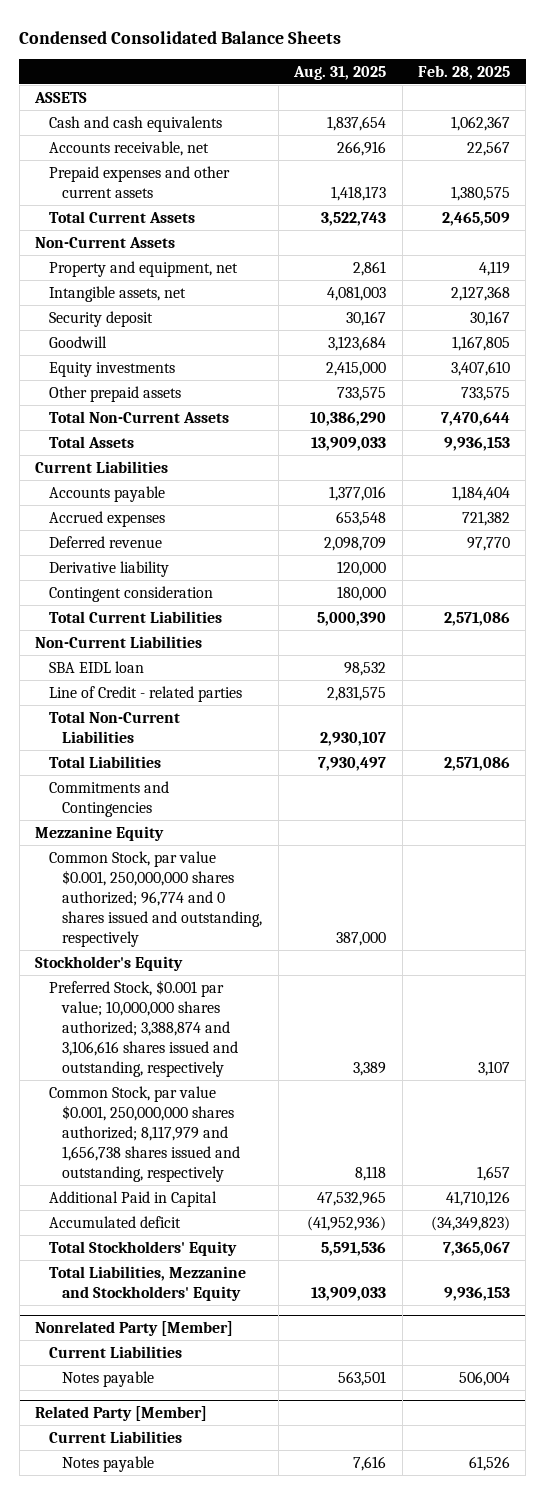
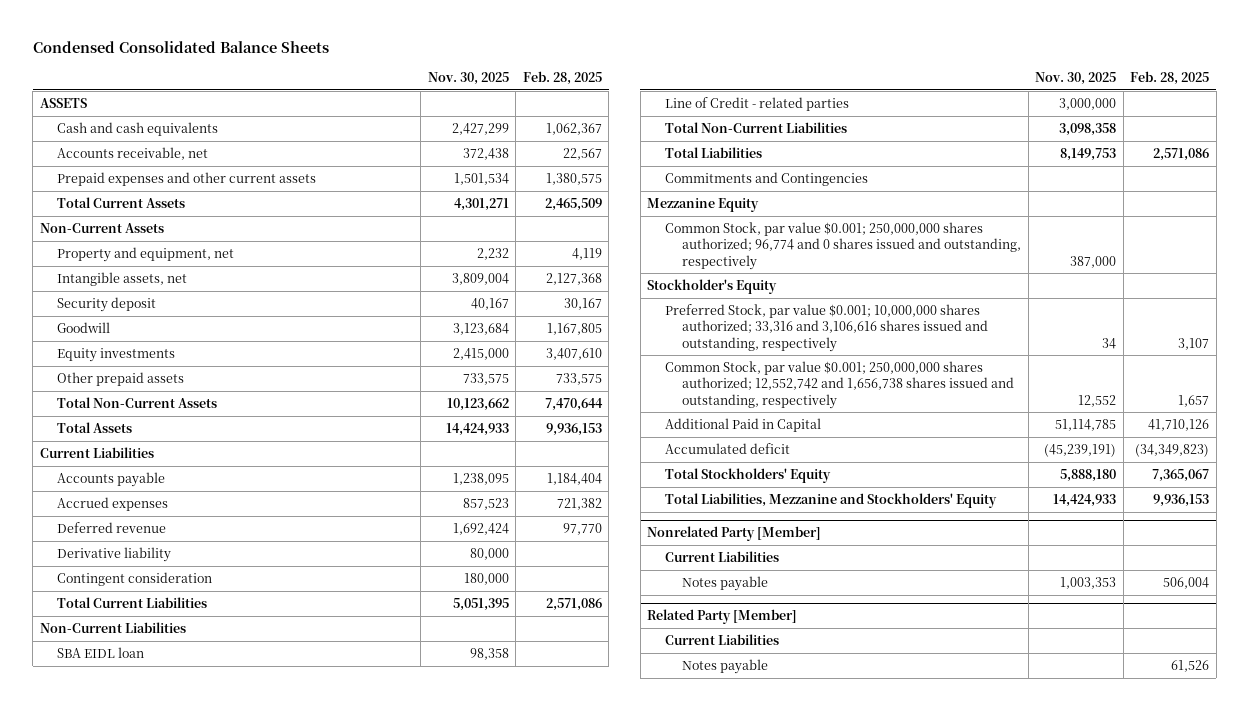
- | Aug. 31, 2025 | Feb. 28, 2025
+ | Nov. 30, 2025 | Feb. 28, 2025
- Common Stock, par value $0.001, 250,000,000 shares authorized; 96,774 and 0 shares issued and outstanding, respectively | 387,000 |
+ Common Stock, par value $0.001; 250,000,000 shares authorized; 96,774 and 0 shares issued and outstanding, respectively | 387,000 |
- Preferred Stock, $0.001 par value; 10,000,000 shares authorized; 3,388,874 and 3,106,616 shares issued and outstanding, respectively | 3,389 | 3,107
- Common Stock, par value $0.001, 250,000,000 shares authorized; 8,117,979 and 1,656,738 shares issued and outstanding, respectively | 8,118 | 1,657
+ Preferred Stock, par value $0.001; 10,000,000 shares authorized; 33,316 and 3,106,616 shares issued and outstanding, respectively | 34 | 3,107
+ Common Stock, par value $0.001; 250,000,000 shares authorized; 12,552,742 and 1,656,738 shares issued and outstanding, respectively | 12,552 | 1,657

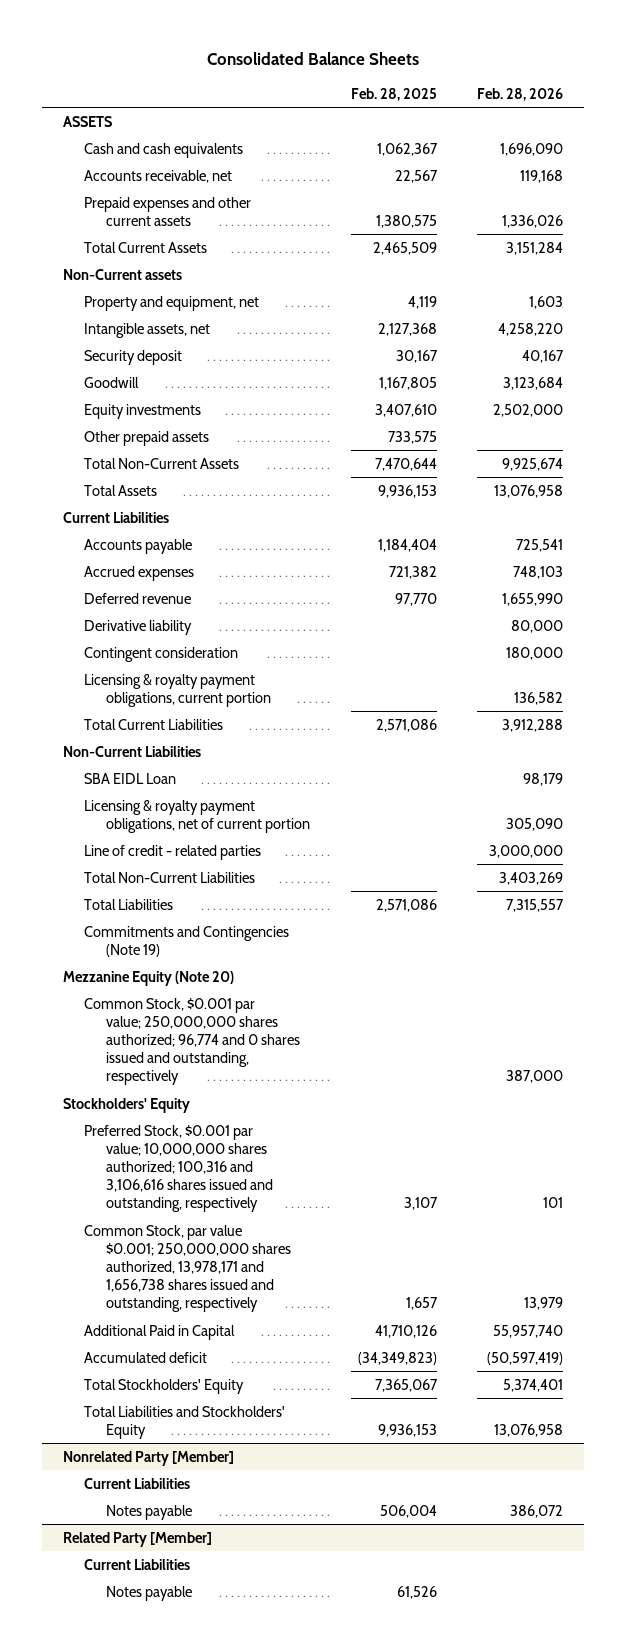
- Condensed Consolidated Balance Sheets
+ Consolidated Balance Sheets
- | Nov. 30, 2025 | Feb. 28, 2025
+ | Feb. 28, 2025 | Feb. 28, 2026
- Non-Current Assets
+ Non-Current assets
+ Licensing & royalty payment obligations, current portion | | 136,582
- SBA EIDL loan | 98,358 |
- Line of Credit - related parties | 3,000,000 |
+ SBA EIDL Loan | | 98,179
+ Licensing & royalty payment obligations, net of current portion | | 305,090
+ Line of credit - related parties | | 3,000,000
- Commitments and Contingencies
- Mezzanine Equity
- Common Stock, par value $0.001; 250,000,000 shares authorized; 96,774 and 0 shares issued and outstanding, respectively | 387,000 |
- Stockholder's Equity
- Preferred Stock, par value $0.001; 10,000,000 shares authorized; 33,316 and 3,106,616 shares issued and outstanding, respectively | 34 | 3,107
- Common Stock, par value $0.001; 250,000,000 shares authorized; 12,552,742 and 1,656,738 shares issued and outstanding, respectively | 12,552 | 1,657
+ Commitments and Contingencies (Note 19)
+ Mezzanine Equity (Note 20)
+ Common Stock, $0.001 par value; 250,000,000 shares authorized; 96,774 and 0 shares issued and outstanding, respectively | | 387,000
+ Stockholders' Equity
+ Preferred Stock, $0.001 par value; 10,000,000 shares authorized; 100,316 and 3,106,616 shares issued and outstanding, respectively | 3,107 | 101
+ Common Stock, par value $0.001; 250,000,000 shares authorized, 13,978,171 and 1,656,738 shares issued and outstanding, respectively | 1,657 | 13,979
- Total Liabilities, Mezzanine and Stockholders' Equity | 14,424,933 | 9,936,153
+ Total Liabilities and Stockholders' Equity | 9,936,153 | 13,076,958

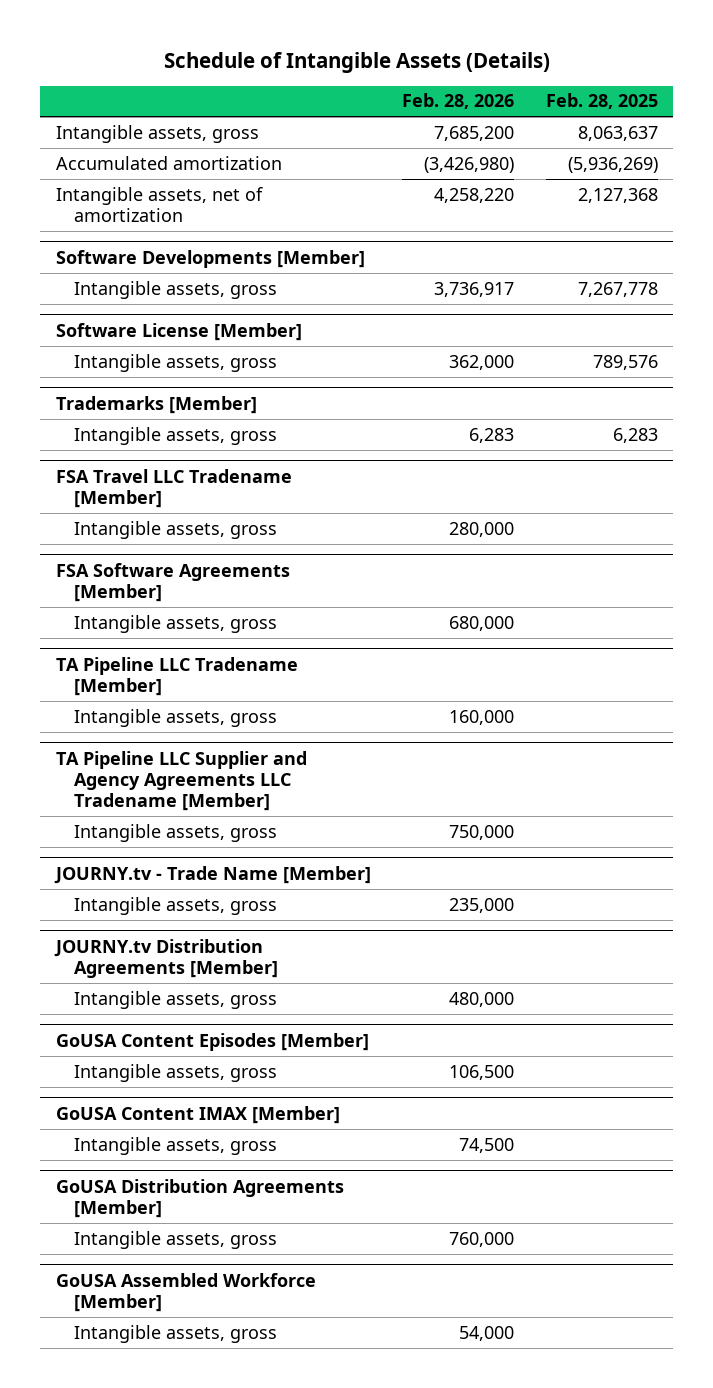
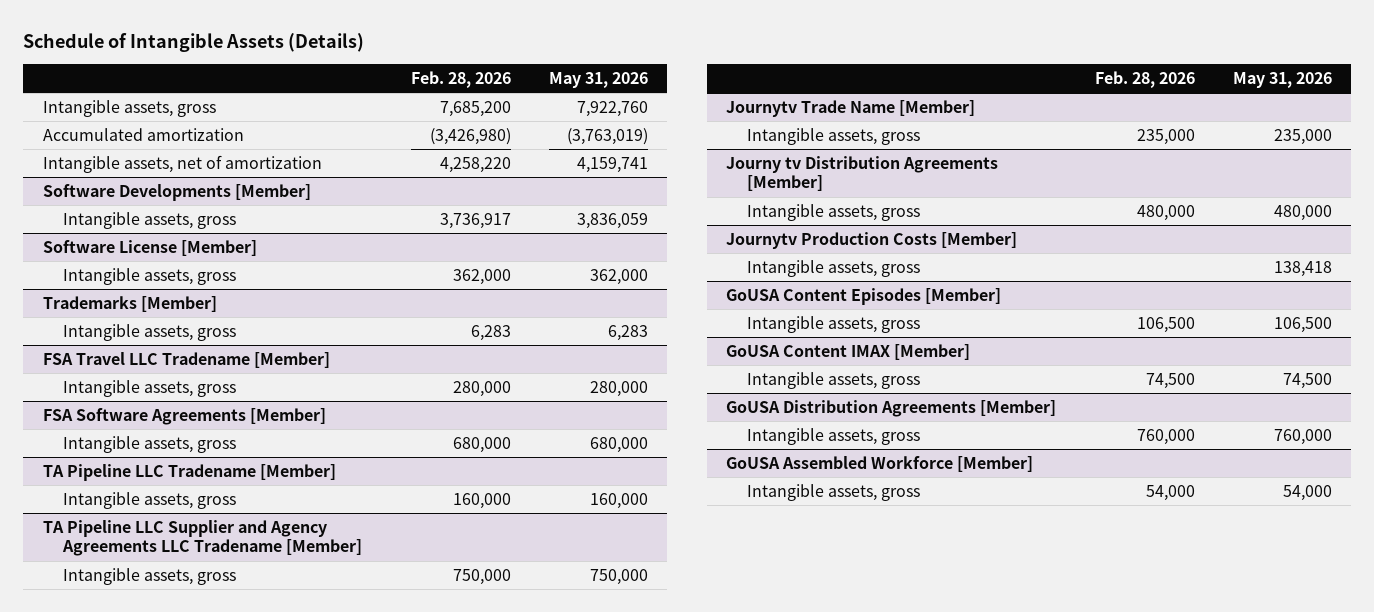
- | Feb. 28, 2026 | Feb. 28, 2025
+ | Feb. 28, 2026 | May 31, 2026
- JOURNY.tv - Trade Name [Member]
+ Journytv Trade Name [Member]
- JOURNY.tv Distribution Agreements [Member]
+ Journy tv Distribution Agreements [Member]
+ Journytv Production Costs [Member]
+ Intangible assets, gross | | 138,418

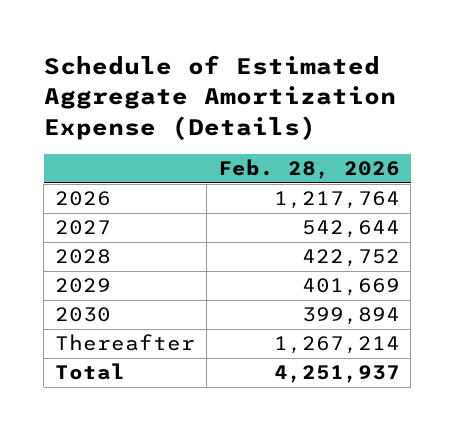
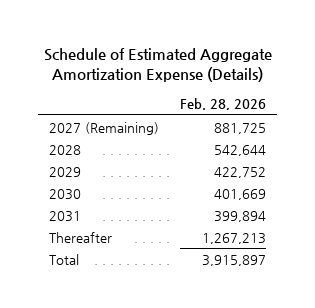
- 2026 | 1,217,764
- 2027 | 542,644
- 2028 | 422,752
- 2029 | 401,669
- 2030 | 399,894
- Thereafter | 1,267,214
- Total | 4,251,937
+ 2027 (Remaining) | 881,725
+ 2028 | 542,644
+ 2029 | 422,752
+ 2030 | 401,669
+ 2031 | 399,894
+ Thereafter | 1,267,213
+ Total | 3,915,897

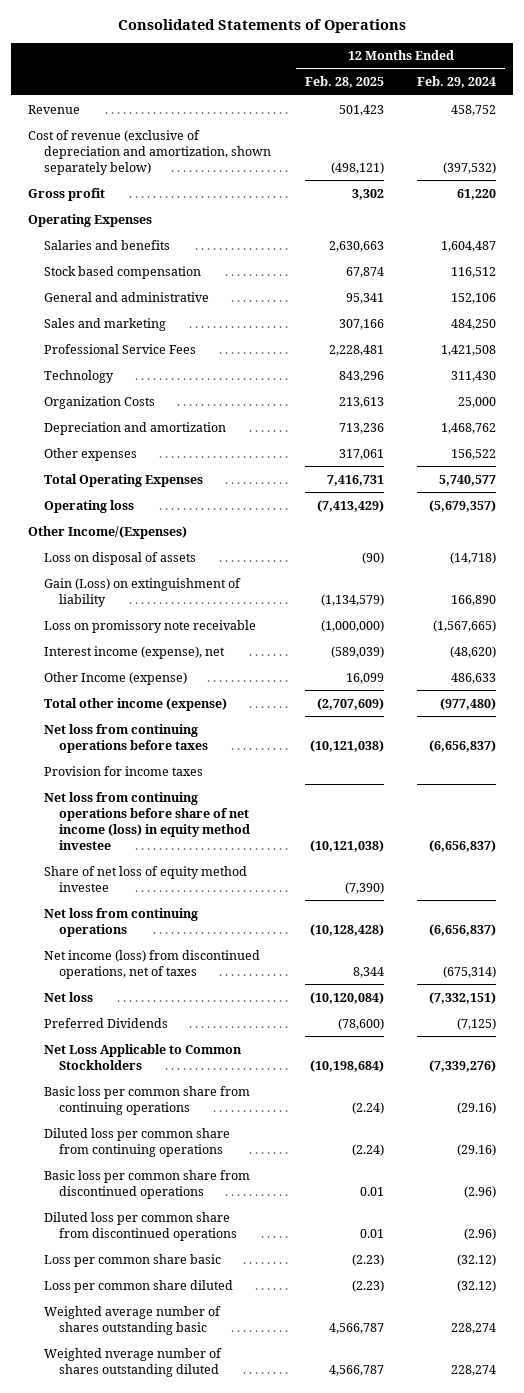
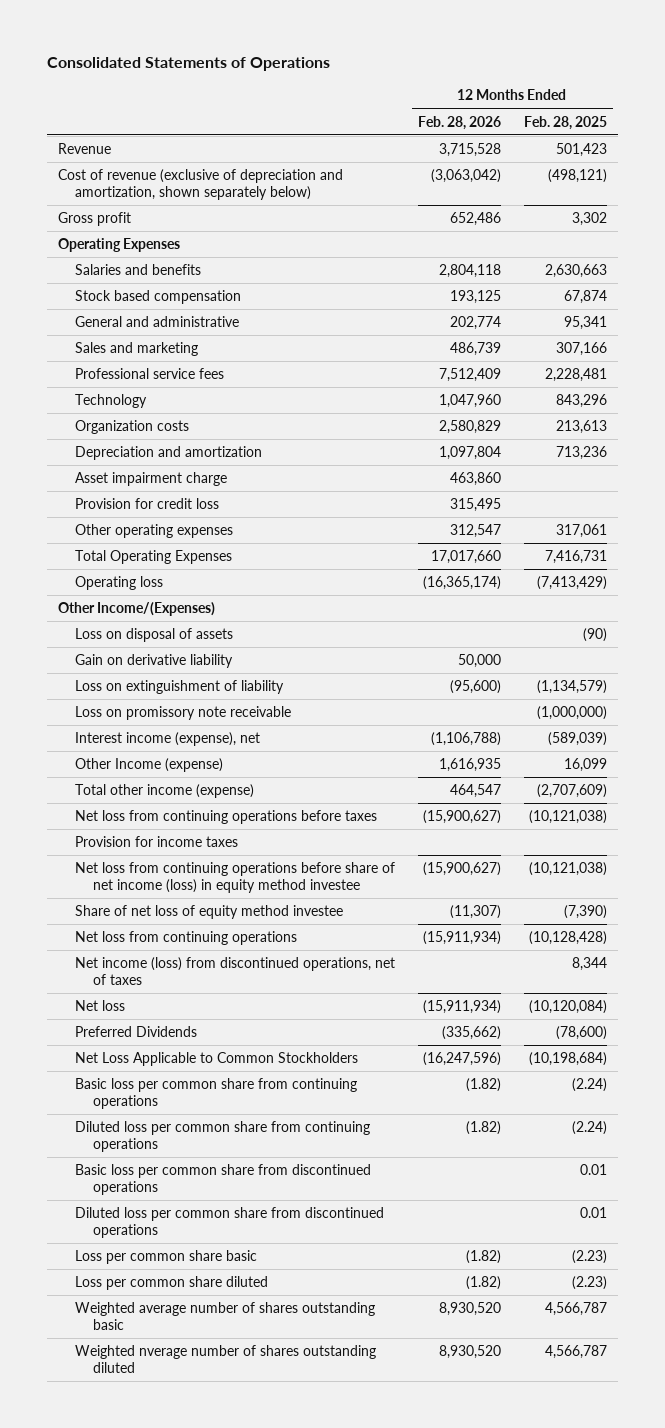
- | 12 Months Ended Feb. 28, 2025 | 12 Months Ended Feb. 29, 2024
+ | 12 Months Ended Feb. 28, 2026 | 12 Months Ended Feb. 28, 2025
- Professional Service Fees | 2,228,481 | 1,421,508
+ Professional service fees | 7,512,409 | 2,228,481
- Organization Costs | 213,613 | 25,000
+ Organization costs | 2,580,829 | 213,613
- Other expenses | 317,061 | 156,522
+ Asset impairment charge | 463,860 |
+ Provision for credit loss | 315,495 |
+ Other operating expenses | 312,547 | 317,061
- Gain (Loss) on extinguishment of liability | (1,134,579) | 166,890
+ Gain on derivative liability | 50,000 |
+ Loss on extinguishment of liability | (95,600) | (1,134,579)

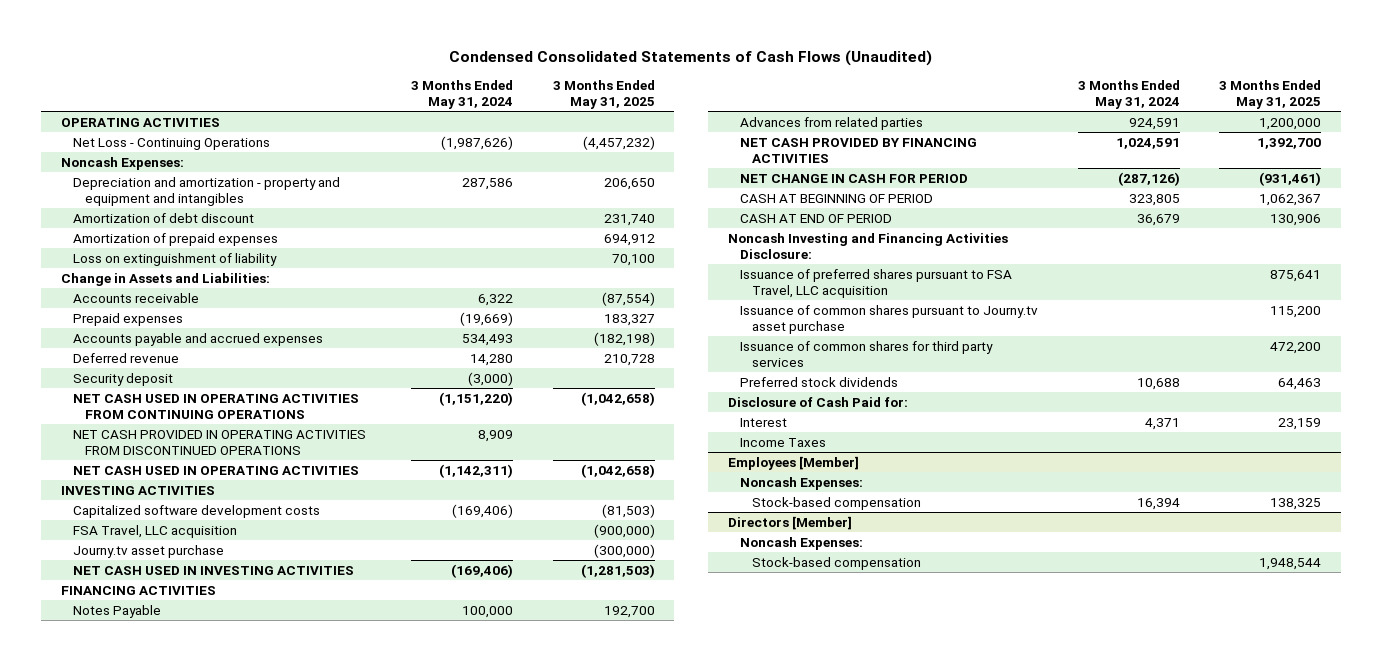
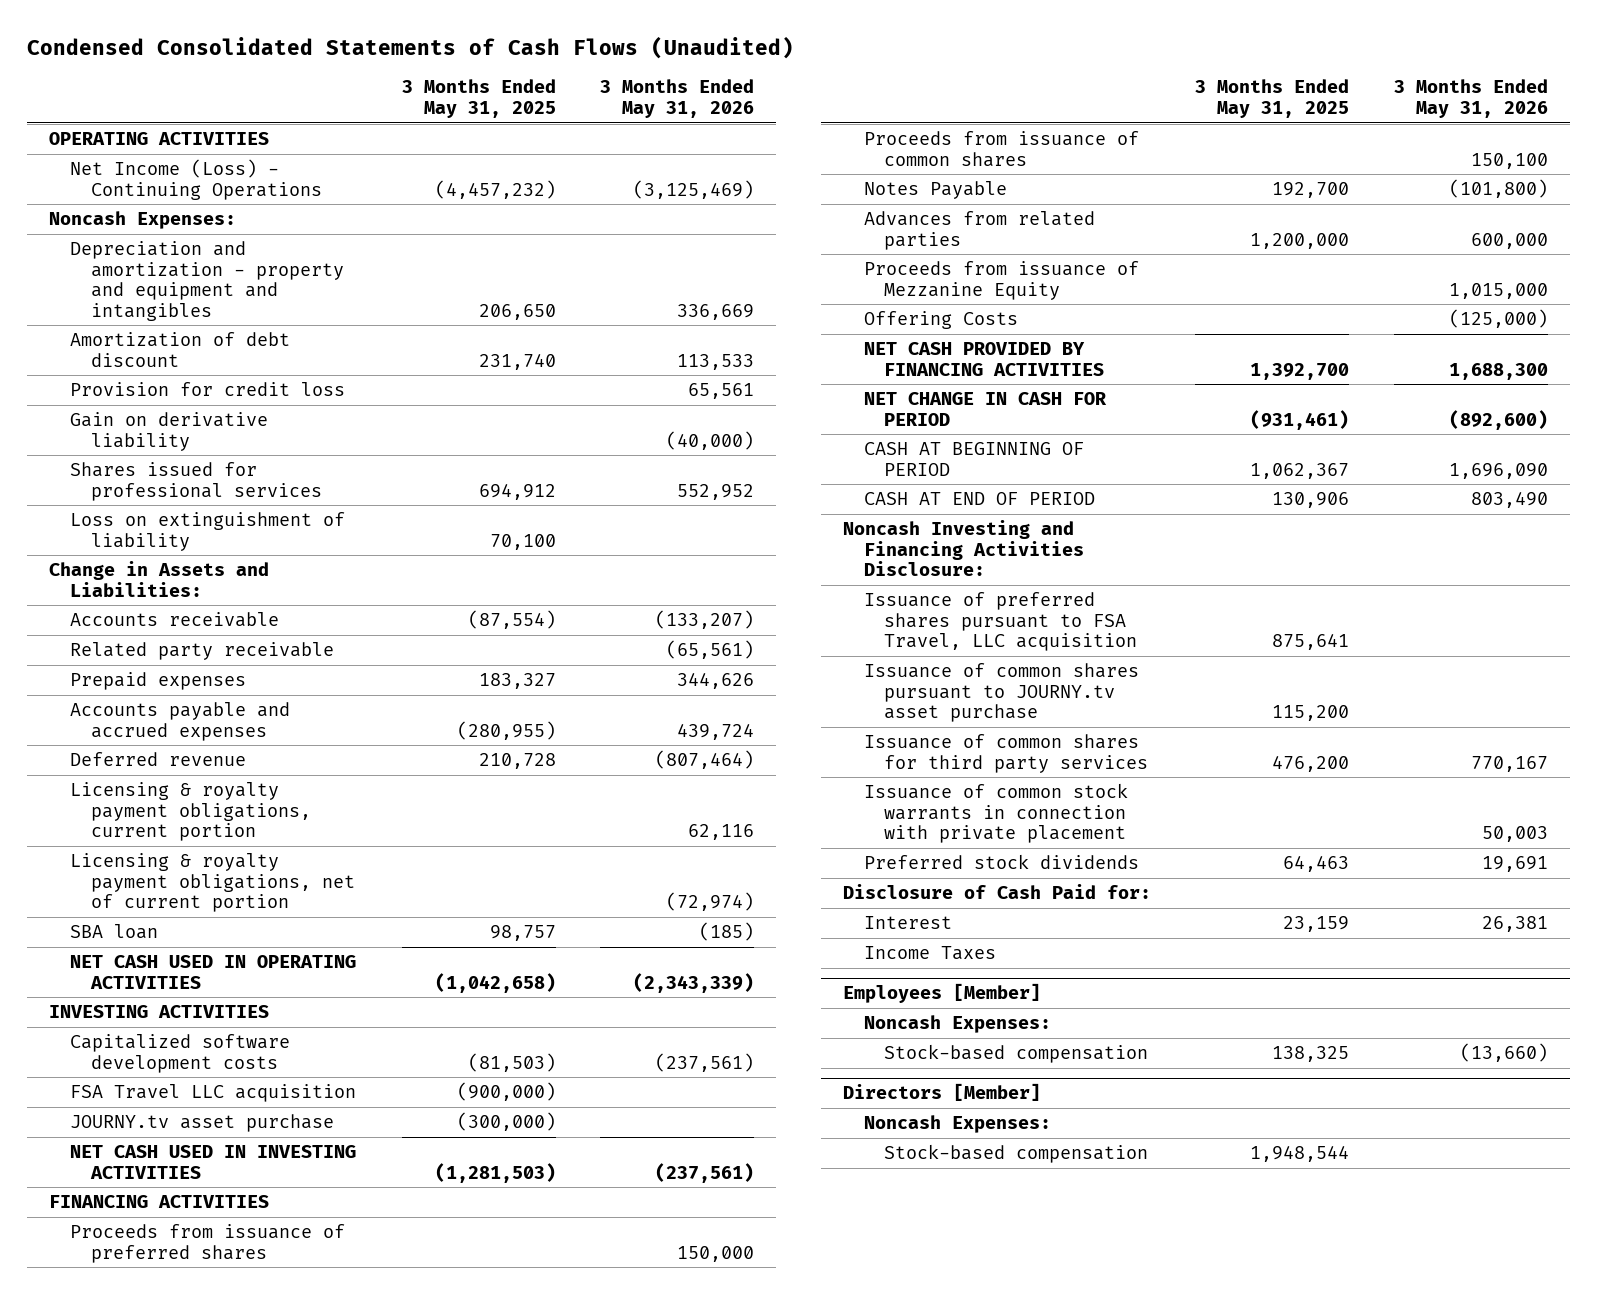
- | 3 Months Ended May 31, 2024 | 3 Months Ended May 31, 2025
+ | 3 Months Ended May 31, 2025 | 3 Months Ended May 31, 2026
- Net Loss - Continuing Operations | (1,987,626) | (4,457,232)
+ Net Income (Loss) - Continuing Operations | (4,457,232) | (3,125,469)
- Amortization of prepaid expenses | | 694,912
+ Provision for credit loss | | 65,561
+ Gain on derivative liability | | (40,000)
+ Shares issued for professional services | 694,912 | 552,952
+ Related party receivable | | (65,561)
- Accounts payable and accrued expenses | 534,493 | (182,198)
+ Accounts payable and accrued expenses | (280,955) | 439,724
- Security deposit | (3,000) |
- NET CASH USED IN OPERATING ACTIVITIES FROM CONTINUING OPERATIONS | (1,151,220) | (1,042,658)
- NET CASH PROVIDED IN OPERATING ACTIVITIES FROM DISCONTINUED OPERATIONS | 8,909 |
+ Licensing & royalty payment obligations, current portion | | 62,116
+ Licensing & royalty payment obligations, net of current portion | | (72,974)
+ SBA loan | 98,757 | (185)
- FSA Travel, LLC acquisition | | (900,000)
- Journy.tv asset purchase | | (300,000)
+ FSA Travel LLC acquisition | (900,000) |
+ JOURNY.tv asset purchase | (300,000) |
+ Proceeds from issuance of preferred shares | | 150,000
+ Proceeds from issuance of common shares | | 150,100
+ Proceeds from issuance of Mezzanine Equity | | 1,015,000
+ Offering Costs | | (125,000)
- Issuance of common shares pursuant to Journy.tv asset purchase | | 115,200
- Issuance of common shares for third party services | | 472,200
+ Issuance of common shares pursuant to JOURNY.tv asset purchase | 115,200 |
+ Issuance of common shares for third party services | 476,200 | 770,167
+ Issuance of common stock warrants in connection with private placement | | 50,003

